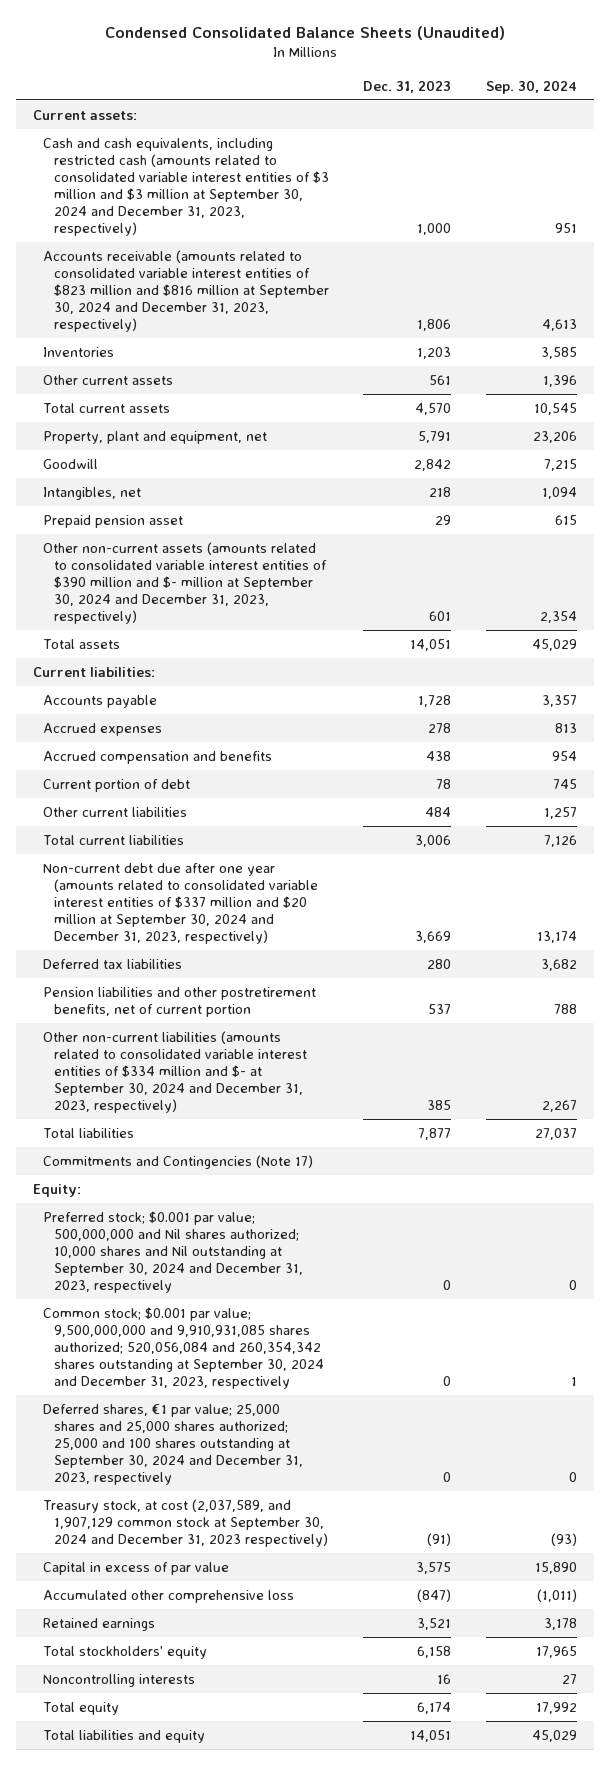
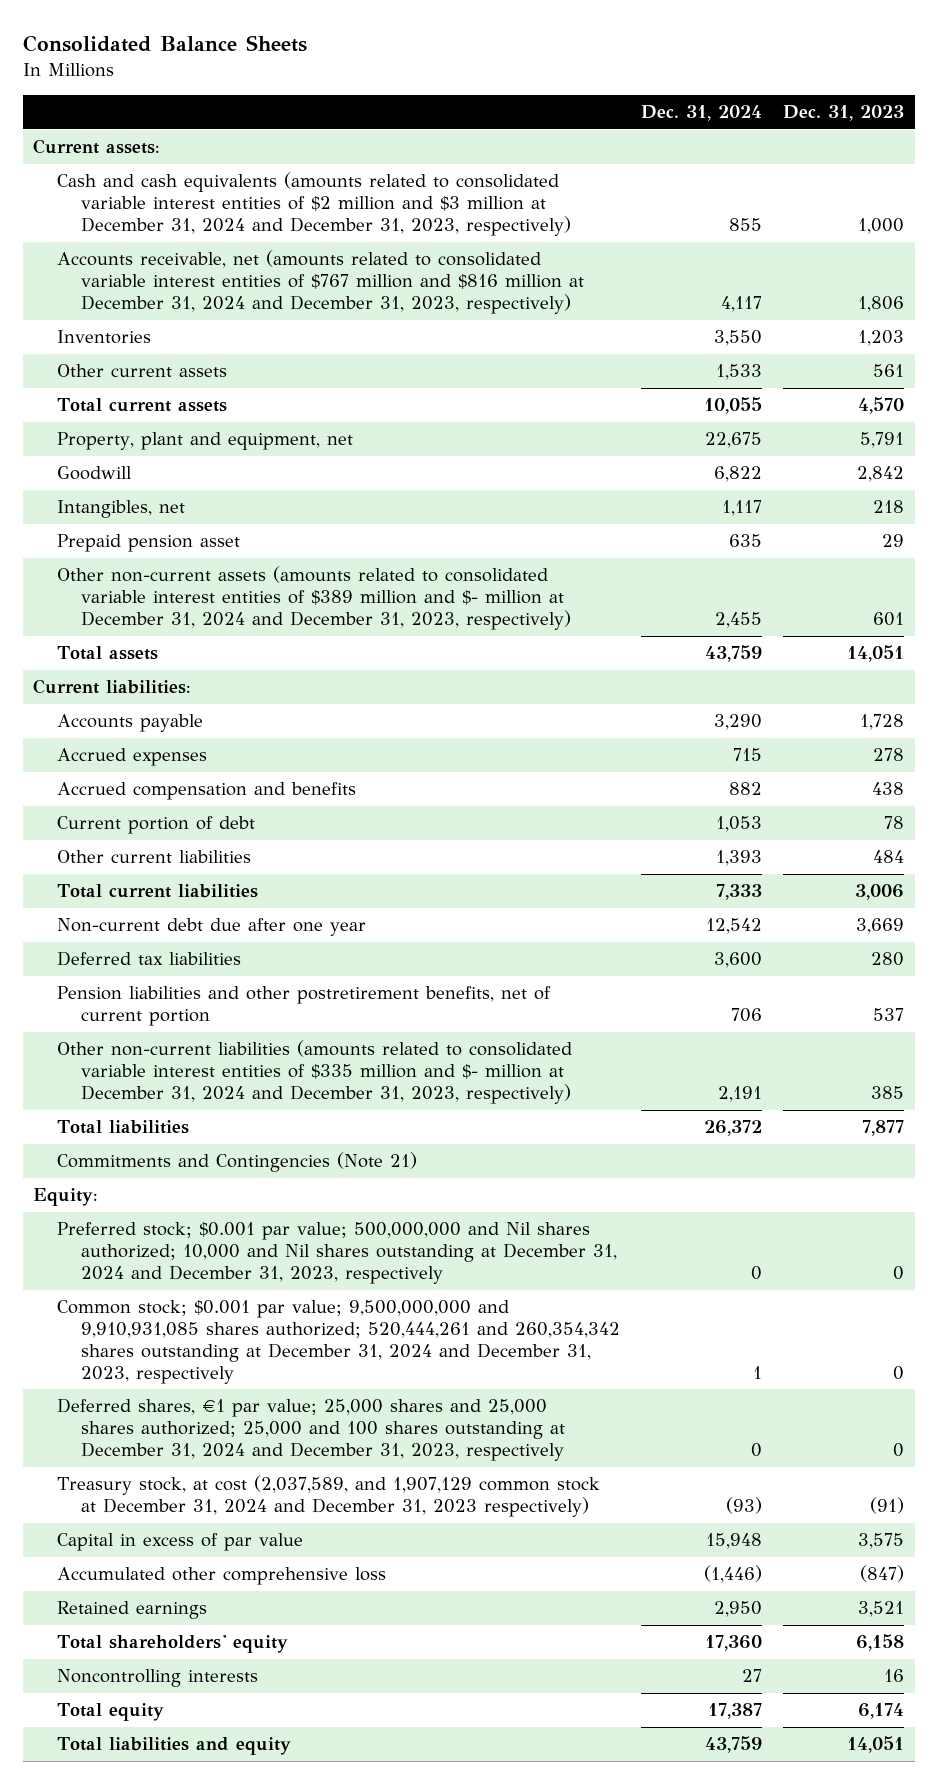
- Condensed Consolidated Balance Sheets (Unaudited)
+ Consolidated Balance Sheets
- | Dec. 31, 2023 | Sep. 30, 2024
+ | Dec. 31, 2024 | Dec. 31, 2023
- Cash and cash equivalents, including restricted cash (amounts related to consolidated variable interest entities of $3 million and $3 million at September 30, 2024 and December 31, 2023, respectively) | 1,000 | 951
- Accounts receivable (amounts related to consolidated variable interest entities of $823 million and $816 million at September 30, 2024 and December 31, 2023, respectively) | 1,806 | 4,613
+ Cash and cash equivalents (amounts related to consolidated variable interest entities of $2 million and $3 million at December 31, 2024 and December 31, 2023, respectively) | 855 | 1,000
+ Accounts receivable, net (amounts related to consolidated variable interest entities of $767 million and $816 million at December 31, 2024 and December 31, 2023, respectively) | 4,117 | 1,806
- Other non-current assets (amounts related to consolidated variable interest entities of $390 million and $- million at September 30, 2024 and December 31, 2023, respectively) | 601 | 2,354
+ Other non-current assets (amounts related to consolidated variable interest entities of $389 million and $- million at December 31, 2024 and December 31, 2023, respectively) | 2,455 | 601
- Non-current debt due after one year (amounts related to consolidated variable interest entities of $337 million and $20 million at September 30, 2024 and December 31, 2023, respectively) | 3,669 | 13,174
+ Non-current debt due after one year | 12,542 | 3,669
- Other non-current liabilities (amounts related to consolidated variable interest entities of $334 million and $- at September 30, 2024 and December 31, 2023, respectively) | 385 | 2,267
+ Other non-current liabilities (amounts related to consolidated variable interest entities of $335 million and $- million at December 31, 2024 and December 31, 2023, respectively) | 2,191 | 385
- Commitments and Contingencies (Note 17)
+ Commitments and Contingencies (Note 21)
- Preferred stock; $0.001 par value; 500,000,000 and Nil shares authorized; 10,000 shares and Nil outstanding at September 30, 2024 and December 31, 2023, respectively | 0 | 0
- Common stock; $0.001 par value; 9,500,000,000 and 9,910,931,085 shares authorized; 520,056,084 and 260,354,342 shares outstanding at September 30, 2024 and December 31, 2023, respectively | 0 | 1
- Deferred shares, €1 par value; 25,000 shares and 25,000 shares authorized; 25,000 and 100 shares outstanding at September 30, 2024 and December 31, 2023, respectively | 0 | 0
- Treasury stock, at cost (2,037,589, and 1,907,129 common stock at September 30, 2024 and December 31, 2023 respectively) | (91) | (93)
+ Preferred stock; $0.001 par value; 500,000,000 and Nil shares authorized; 10,000 and Nil shares outstanding at December 31, 2024 and December 31, 2023, respectively | 0 | 0
+ Common stock; $0.001 par value; 9,500,000,000 and 9,910,931,085 shares authorized; 520,444,261 and 260,354,342 shares outstanding at December 31, 2024 and December 31, 2023, respectively | 1 | 0
+ Deferred shares, €1 par value; 25,000 shares and 25,000 shares authorized; 25,000 and 100 shares outstanding at December 31, 2024 and December 31, 2023, respectively | 0 | 0
+ Treasury stock, at cost (2,037,589, and 1,907,129 common stock at December 31, 2024 and December 31, 2023 respectively) | (93) | (91)
- Total stockholders' equity | 6,158 | 17,965
+ Total shareholders' equity | 17,360 | 6,158

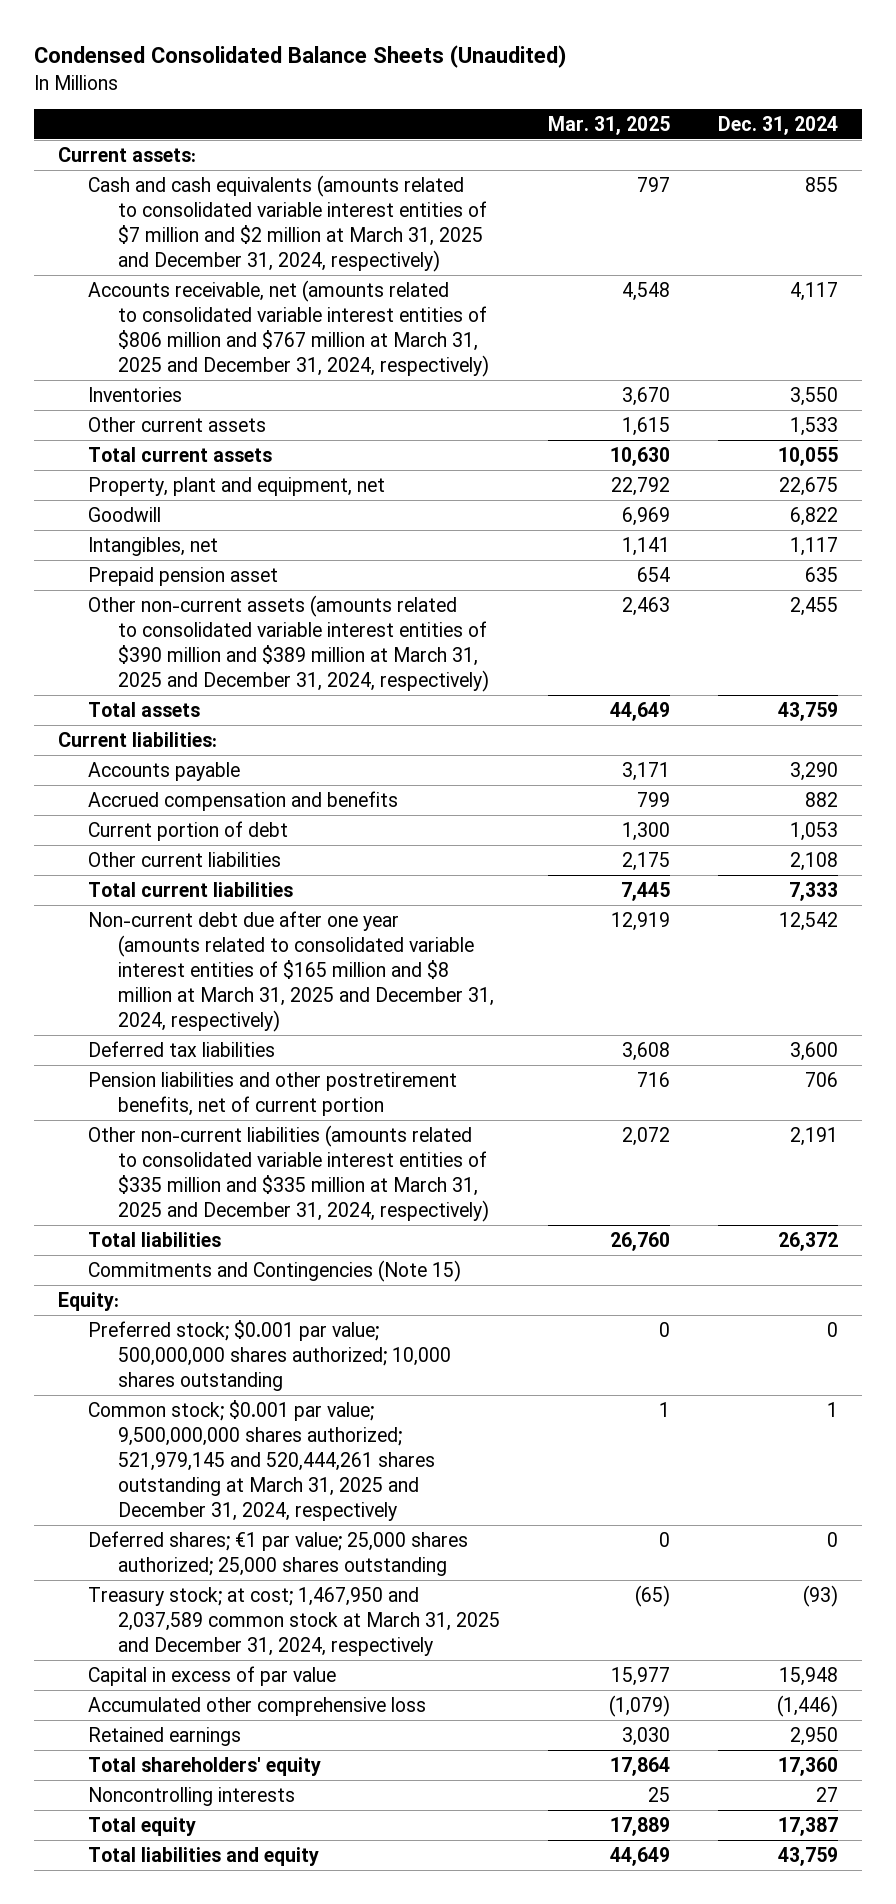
- Consolidated Balance Sheets
+ Condensed Consolidated Balance Sheets (Unaudited)
- | Dec. 31, 2024 | Dec. 31, 2023
+ | Mar. 31, 2025 | Dec. 31, 2024
- Cash and cash equivalents (amounts related to consolidated variable interest entities of $2 million and $3 million at December 31, 2024 and December 31, 2023, respectively) | 855 | 1,000
- Accounts receivable, net (amounts related to consolidated variable interest entities of $767 million and $816 million at December 31, 2024 and December 31, 2023, respectively) | 4,117 | 1,806
+ Cash and cash equivalents (amounts related to consolidated variable interest entities of $7 million and $2 million at March 31, 2025 and December 31, 2024, respectively) | 797 | 855
+ Accounts receivable, net (amounts related to consolidated variable interest entities of $806 million and $767 million at March 31, 2025 and December 31, 2024, respectively) | 4,548 | 4,117
- Other non-current assets (amounts related to consolidated variable interest entities of $389 million and $- million at December 31, 2024 and December 31, 2023, respectively) | 2,455 | 601
+ Other non-current assets (amounts related to consolidated variable interest entities of $390 million and $389 million at March 31, 2025 and December 31, 2024, respectively) | 2,463 | 2,455
- Accrued expenses | 715 | 278
- Other current liabilities | 1,393 | 484
+ Other current liabilities | 2,175 | 2,108
- Non-current debt due after one year | 12,542 | 3,669
+ Non-current debt due after one year (amounts related to consolidated variable interest entities of $165 million and $8 million at March 31, 2025 and December 31, 2024, respectively) | 12,919 | 12,542
- Other non-current liabilities (amounts related to consolidated variable interest entities of $335 million and $- million at December 31, 2024 and December 31, 2023, respectively) | 2,191 | 385
+ Other non-current liabilities (amounts related to consolidated variable interest entities of $335 million and $335 million at March 31, 2025 and December 31, 2024, respectively) | 2,072 | 2,191
- Commitments and Contingencies (Note 21)
+ Commitments and Contingencies (Note 15)
- Preferred stock; $0.001 par value; 500,000,000 and Nil shares authorized; 10,000 and Nil shares outstanding at December 31, 2024 and December 31, 2023, respectively | 0 | 0
- Common stock; $0.001 par value; 9,500,000,000 and 9,910,931,085 shares authorized; 520,444,261 and 260,354,342 shares outstanding at December 31, 2024 and December 31, 2023, respectively | 1 | 0
- Deferred shares, €1 par value; 25,000 shares and 25,000 shares authorized; 25,000 and 100 shares outstanding at December 31, 2024 and December 31, 2023, respectively | 0 | 0
- Treasury stock, at cost (2,037,589, and 1,907,129 common stock at December 31, 2024 and December 31, 2023 respectively) | (93) | (91)
+ Preferred stock; $0.001 par value; 500,000,000 shares authorized; 10,000 shares outstanding | 0 | 0
+ Common stock; $0.001 par value; 9,500,000,000 shares authorized; 521,979,145 and 520,444,261 shares outstanding at March 31, 2025 and December 31, 2024, respectively | 1 | 1
+ Deferred shares; €1 par value; 25,000 shares authorized; 25,000 shares outstanding | 0 | 0
+ Treasury stock; at cost; 1,467,950 and 2,037,589 common stock at March 31, 2025 and December 31, 2024, respectively | (65) | (93)

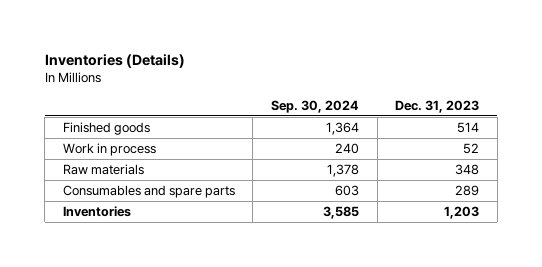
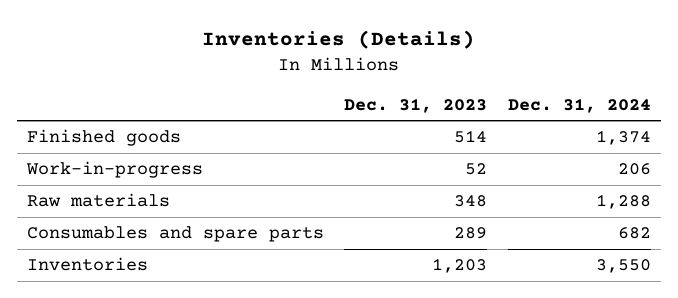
- | Sep. 30, 2024 | Dec. 31, 2023
+ | Dec. 31, 2023 | Dec. 31, 2024
- Work in process | 240 | 52
+ Work-in-progress | 52 | 206

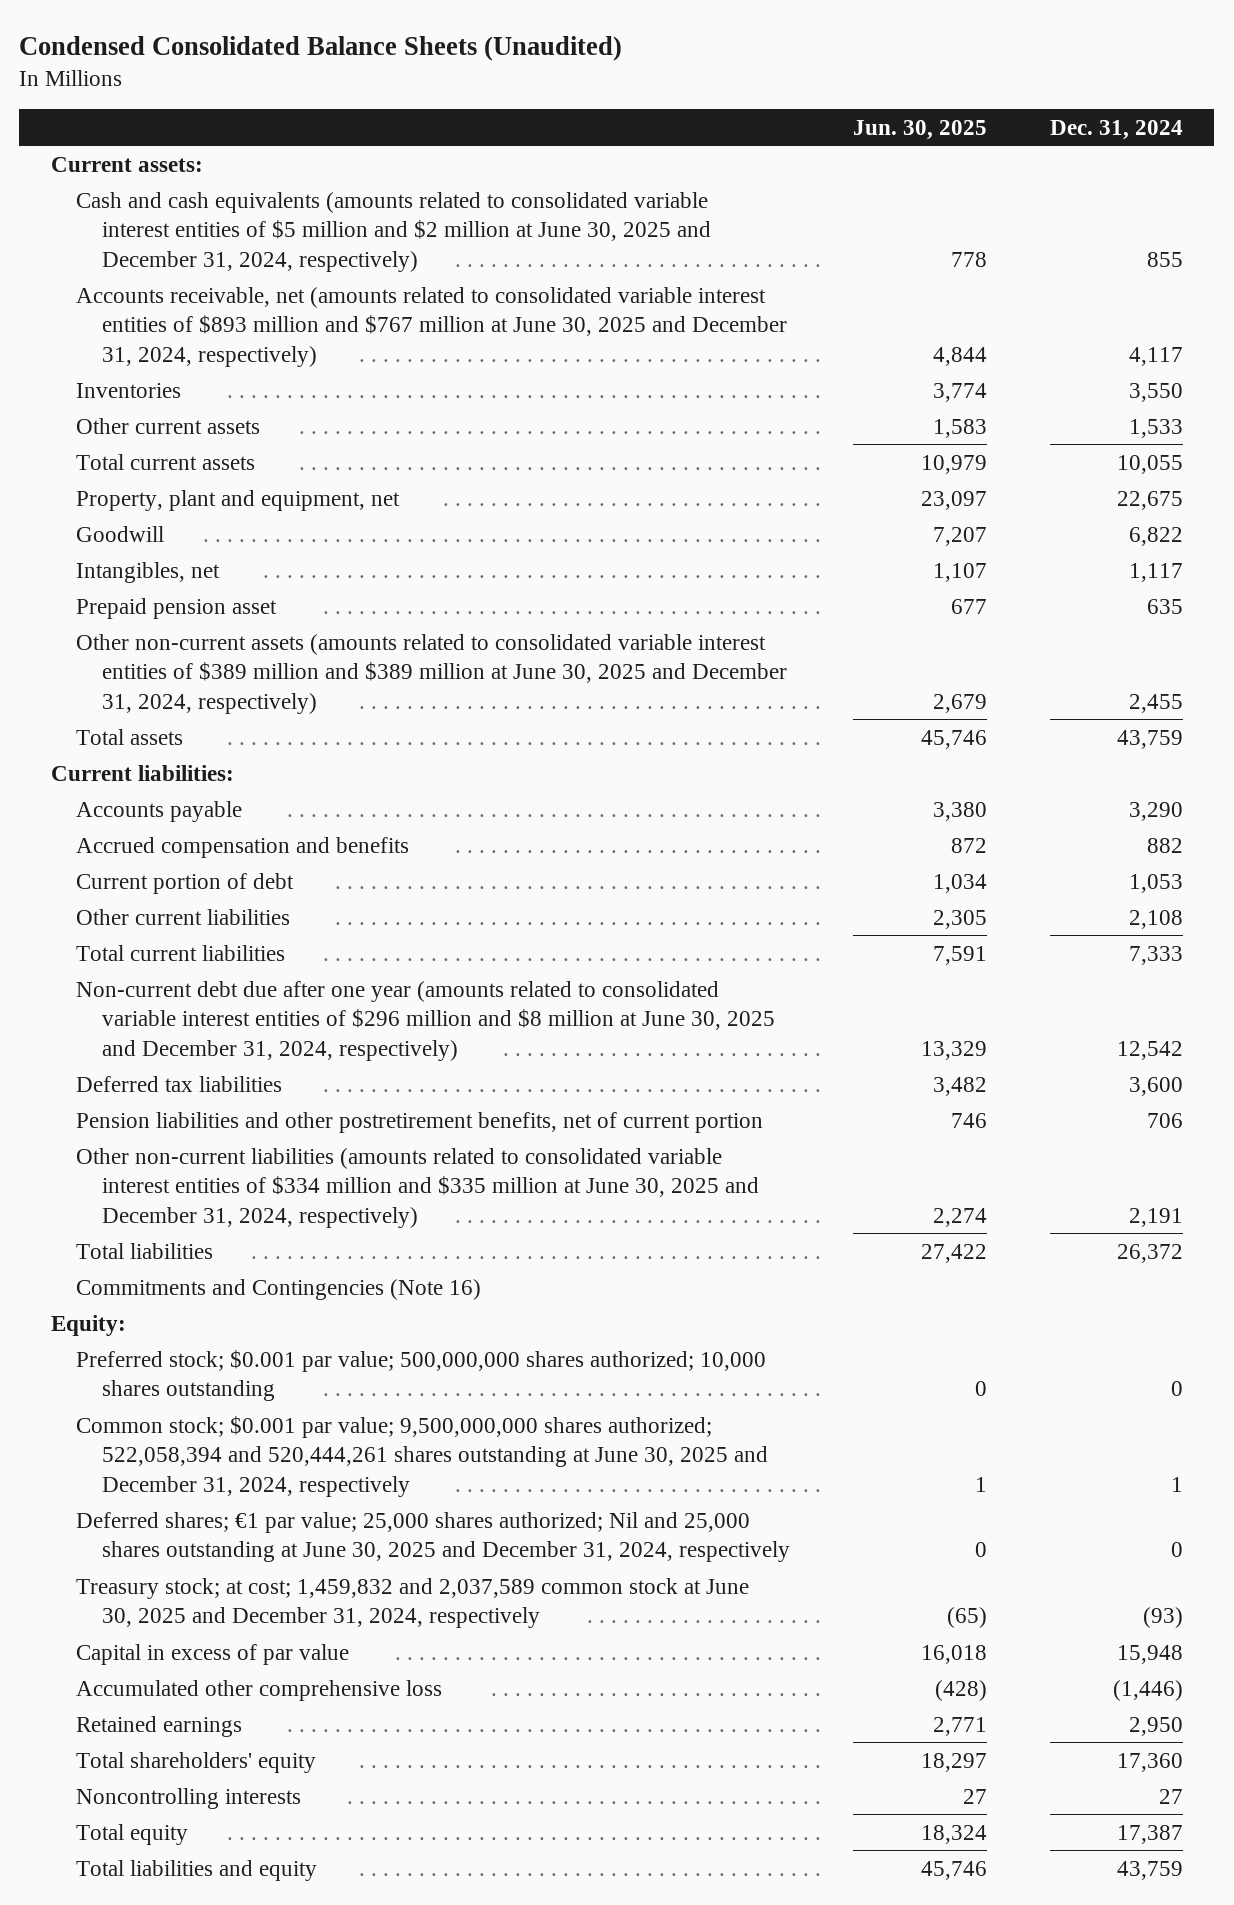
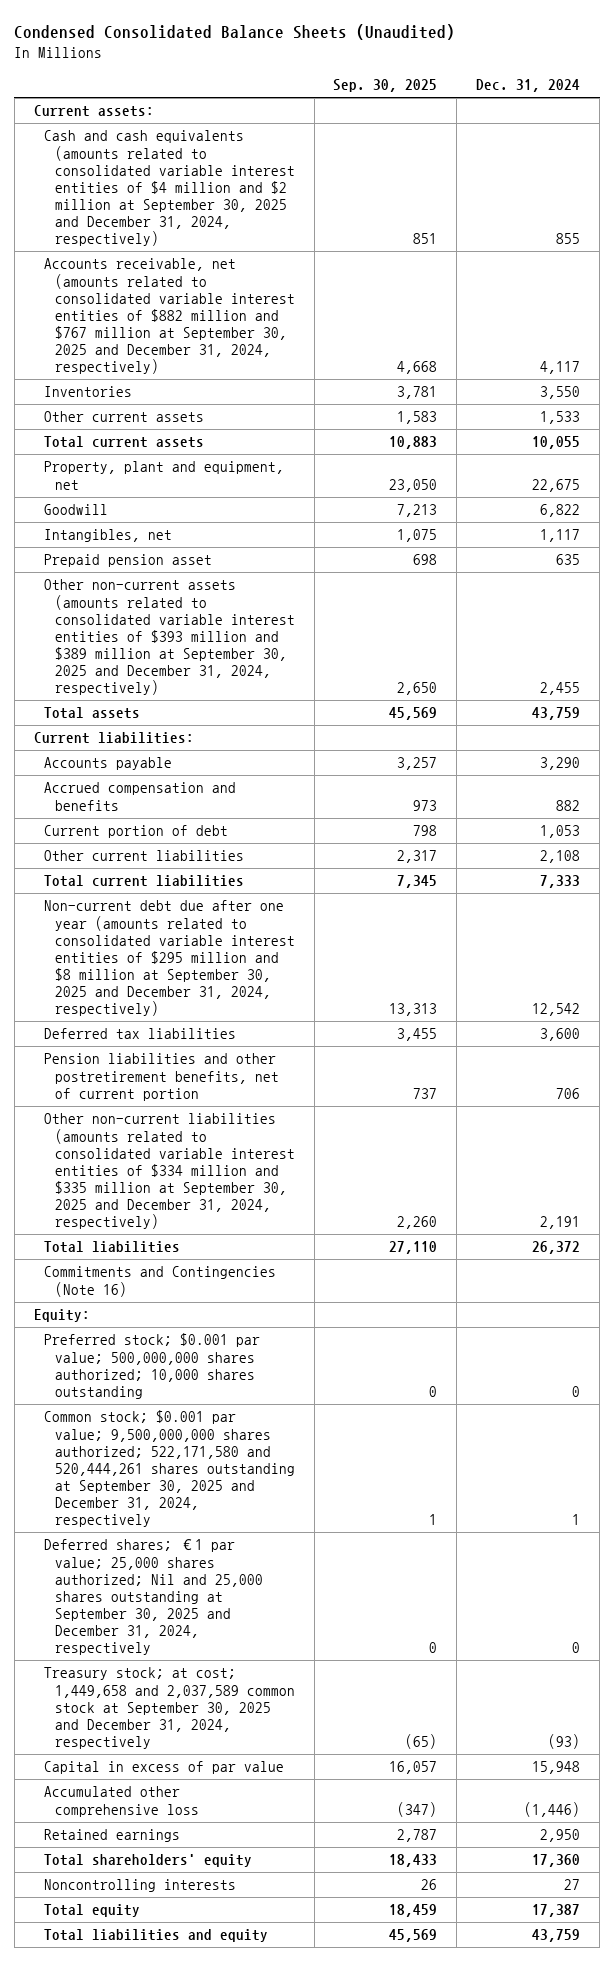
- | Jun. 30, 2025 | Dec. 31, 2024
+ | Sep. 30, 2025 | Dec. 31, 2024
- Cash and cash equivalents (amounts related to consolidated variable interest entities of $5 million and $2 million at June 30, 2025 and December 31, 2024, respectively) | 778 | 855
- Accounts receivable, net (amounts related to consolidated variable interest entities of $893 million and $767 million at June 30, 2025 and December 31, 2024, respectively) | 4,844 | 4,117
+ Cash and cash equivalents (amounts related to consolidated variable interest entities of $4 million and $2 million at September 30, 2025 and December 31, 2024, respectively) | 851 | 855
+ Accounts receivable, net (amounts related to consolidated variable interest entities of $882 million and $767 million at September 30, 2025 and December 31, 2024, respectively) | 4,668 | 4,117
- Other non-current assets (amounts related to consolidated variable interest entities of $389 million and $389 million at June 30, 2025 and December 31, 2024, respectively) | 2,679 | 2,455
+ Other non-current assets (amounts related to consolidated variable interest entities of $393 million and $389 million at September 30, 2025 and December 31, 2024, respectively) | 2,650 | 2,455
- Non-current debt due after one year (amounts related to consolidated variable interest entities of $296 million and $8 million at June 30, 2025 and December 31, 2024, respectively) | 13,329 | 12,542
+ Non-current debt due after one year (amounts related to consolidated variable interest entities of $295 million and $8 million at September 30, 2025 and December 31, 2024, respectively) | 13,313 | 12,542
- Other non-current liabilities (amounts related to consolidated variable interest entities of $334 million and $335 million at June 30, 2025 and December 31, 2024, respectively) | 2,274 | 2,191
+ Other non-current liabilities (amounts related to consolidated variable interest entities of $334 million and $335 million at September 30, 2025 and December 31, 2024, respectively) | 2,260 | 2,191
- Common stock; $0.001 par value; 9,500,000,000 shares authorized; 522,058,394 and 520,444,261 shares outstanding at June 30, 2025 and December 31, 2024, respectively | 1 | 1
- Deferred shares; €1 par value; 25,000 shares authorized; Nil and 25,000 shares outstanding at June 30, 2025 and December 31, 2024, respectively | 0 | 0
- Treasury stock; at cost; 1,459,832 and 2,037,589 common stock at June 30, 2025 and December 31, 2024, respectively | (65) | (93)
+ Common stock; $0.001 par value; 9,500,000,000 shares authorized; 522,171,580 and 520,444,261 shares outstanding at September 30, 2025 and December 31, 2024, respectively | 1 | 1
+ Deferred shares; €1 par value; 25,000 shares authorized; Nil and 25,000 shares outstanding at September 30, 2025 and December 31, 2024, respectively | 0 | 0
+ Treasury stock; at cost; 1,449,658 and 2,037,589 common stock at September 30, 2025 and December 31, 2024, respectively | (65) | (93)

